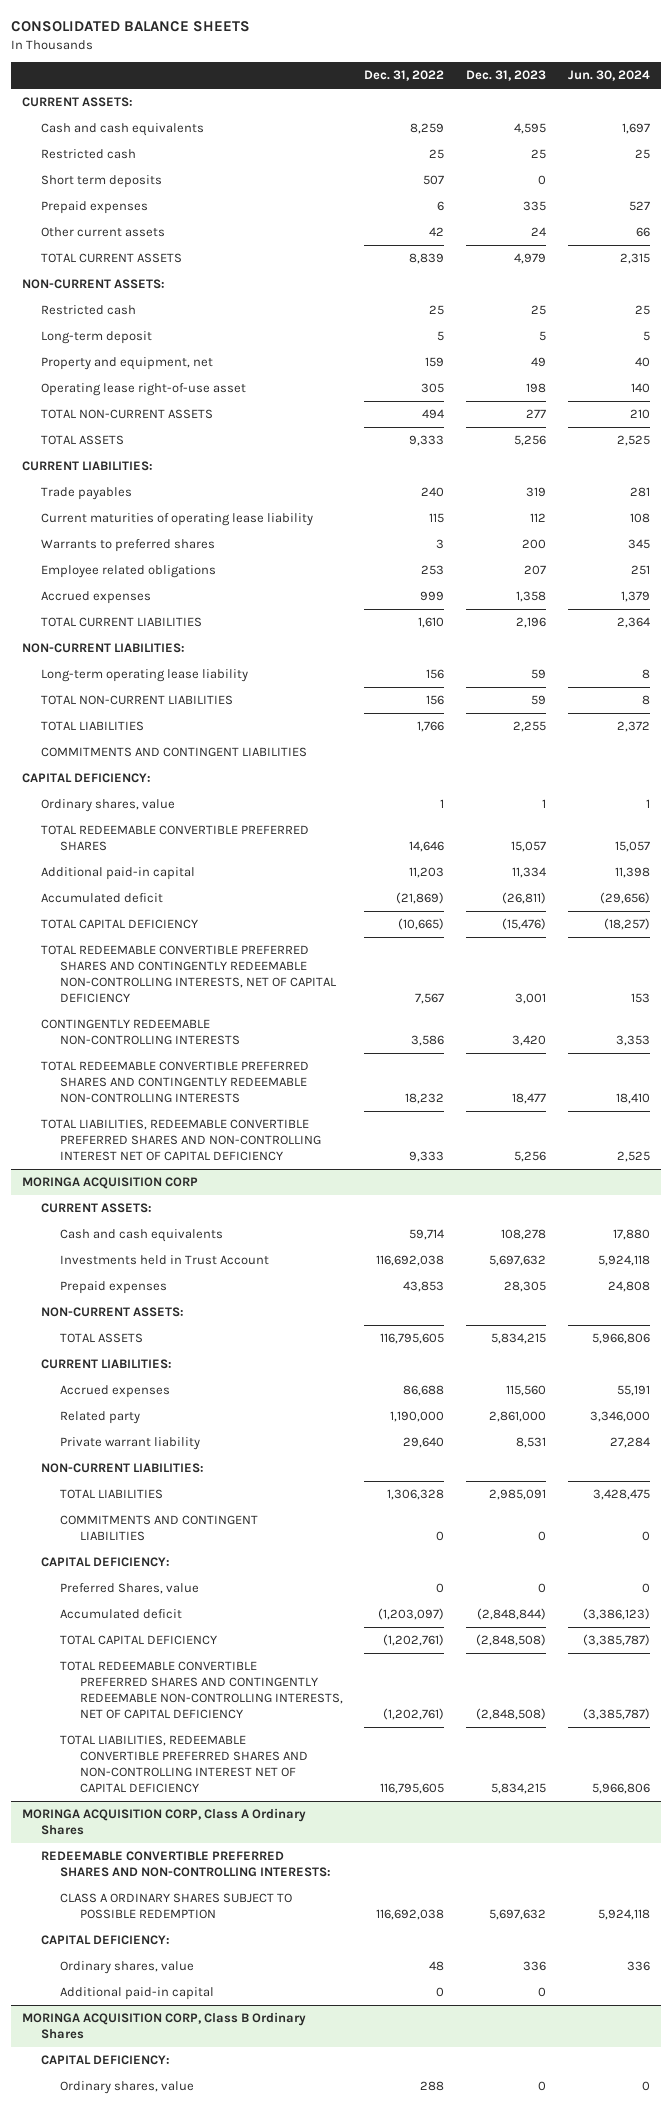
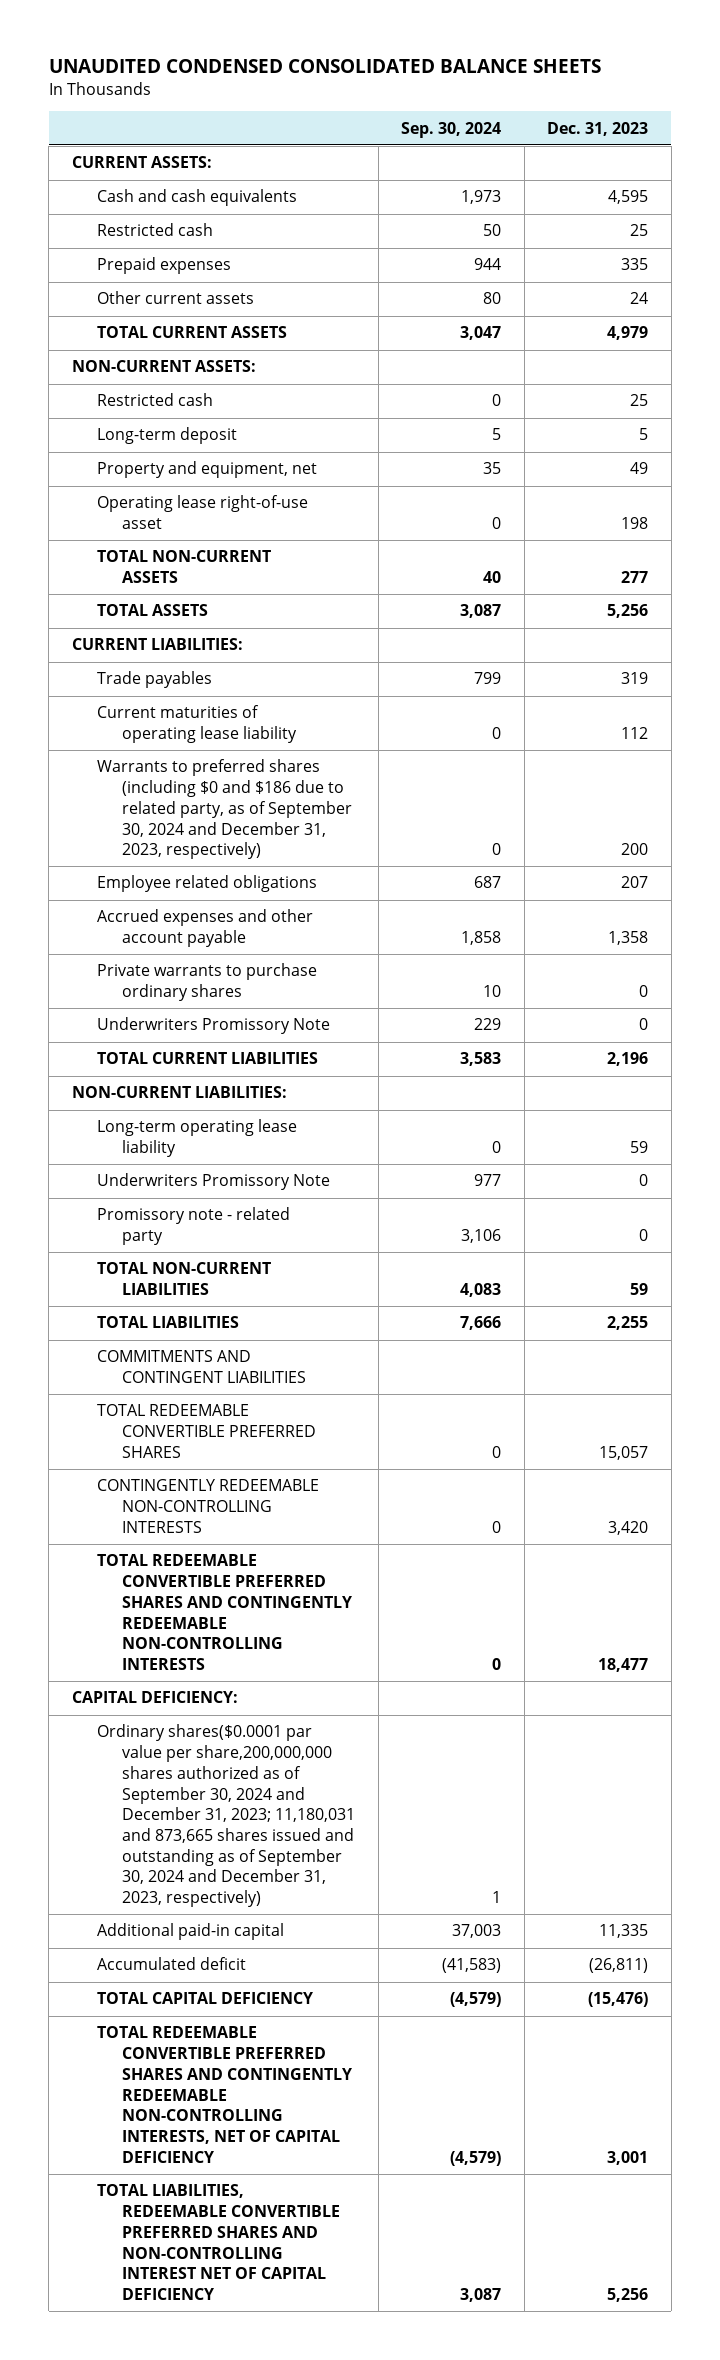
- CONSOLIDATED BALANCE SHEETS
+ UNAUDITED CONDENSED CONSOLIDATED BALANCE SHEETS
- | Dec. 31, 2022 | Dec. 31, 2023 | Jun. 30, 2024
+ | Sep. 30, 2024 | Dec. 31, 2023
- Short term deposits | 507 | 0 |
- Warrants to preferred shares | 3 | 200 | 345
+ Warrants to preferred shares (including $0 and $186 due to related party, as of September 30, 2024 and December 31, 2023, respectively) | 0 | 200
- Accrued expenses | 999 | 1,358 | 1,379
+ Accrued expenses and other account payable | 1,858 | 1,358
+ Private warrants to purchase ordinary shares | 10 | 0
+ Underwriters Promissory Note | 229 | 0
+ Underwriters Promissory Note | 977 | 0
+ Promissory note - related party | 3,106 | 0
- Ordinary shares, value | 1 | 1 | 1
- Additional paid-in capital | 11,203 | 11,334 | 11,398
moved up: CONTINGENTLY REDEEMABLE NON-CONTROLLING INTERESTS | 0 | 3,420
moved up: TOTAL REDEEMABLE CONVERTIBLE PREFERRED SHARES AND CONTINGENTLY REDEEMABLE NON-CONTROLLING INTERESTS | 0 | 18,477
moved down: CAPITAL DEFICIENCY:
+ Ordinary shares($0.0001 par value per share,200,000,000 shares authorized as of September 30, 2024 and December 31, 2023; 11,180,031 and 873,665 shares issued and outstanding as of September 30, 2024 and December 31, 2023, respectively) | 1 |
+ Additional paid-in capital | 37,003 | 11,335
- MORINGA ACQUISITION CORP
- CURRENT ASSETS:
- Cash and cash equivalents | 59,714 | 108,278 | 17,880
- Investments held in Trust Account | 116,692,038 | 5,697,632 | 5,924,118
- Prepaid expenses | 43,853 | 28,305 | 24,808
- NON-CURRENT ASSETS:
- TOTAL ASSETS | 116,795,605 | 5,834,215 | 5,966,806
- CURRENT LIABILITIES:
- Accrued expenses | 86,688 | 115,560 | 55,191
- Related party | 1,190,000 | 2,861,000 | 3,346,000
- Private warrant liability | 29,640 | 8,531 | 27,284
- NON-CURRENT LIABILITIES:
- TOTAL LIABILITIES | 1,306,328 | 2,985,091 | 3,428,475
- COMMITMENTS AND CONTINGENT LIABILITIES | 0 | 0 | 0
- CAPITAL DEFICIENCY:
- Preferred Shares, value | 0 | 0 | 0
- Accumulated deficit | (1,203,097) | (2,848,844) | (3,386,123)
- TOTAL CAPITAL DEFICIENCY | (1,202,761) | (2,848,508) | (3,385,787)
- TOTAL REDEEMABLE CONVERTIBLE PREFERRED SHARES AND CONTINGENTLY REDEEMABLE NON-CONTROLLING INTERESTS, NET OF CAPITAL DEFICIENCY | (1,202,761) | (2,848,508) | (3,385,787)
- TOTAL LIABILITIES, REDEEMABLE CONVERTIBLE PREFERRED SHARES AND NON-CONTROLLING INTEREST NET OF CAPITAL DEFICIENCY | 116,795,605 | 5,834,215 | 5,966,806
- MORINGA ACQUISITION CORP, Class A Ordinary Shares
- REDEEMABLE CONVERTIBLE PREFERRED SHARES AND NON-CONTROLLING INTERESTS:
- CLASS A ORDINARY SHARES SUBJECT TO POSSIBLE REDEMPTION | 116,692,038 | 5,697,632 | 5,924,118
- CAPITAL DEFICIENCY:
- Ordinary shares, value | 48 | 336 | 336
- Additional paid-in capital | 0 | 0 |
- MORINGA ACQUISITION CORP, Class B Ordinary Shares
- CAPITAL DEFICIENCY:
- Ordinary shares, value | 288 | 0 | 0

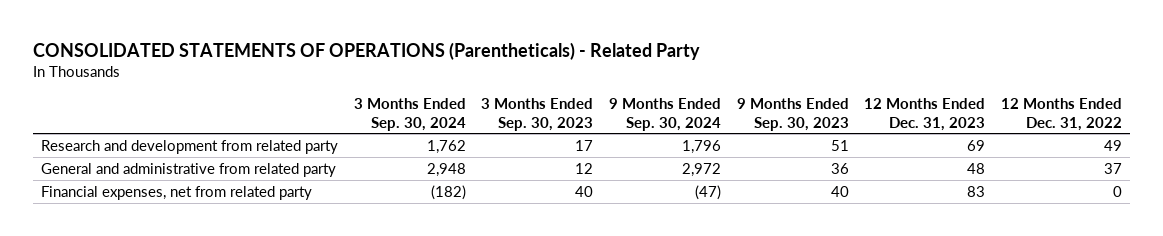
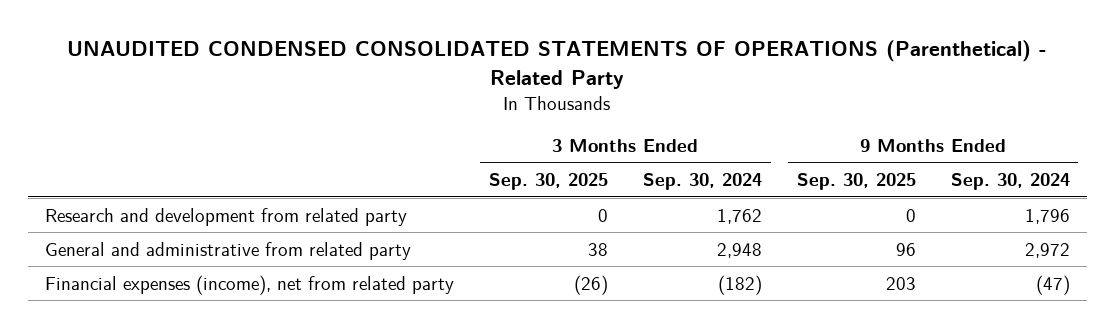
- CONSOLIDATED STATEMENTS OF OPERATIONS (Parentheticals) - Related Party
+ UNAUDITED CONDENSED CONSOLIDATED STATEMENTS OF OPERATIONS (Parenthetical) - Related Party
- | 3 Months Ended Sep. 30, 2024 | 3 Months Ended Sep. 30, 2023 | 9 Months Ended Sep. 30, 2024 | 9 Months Ended Sep. 30, 2023 | 12 Months Ended Dec. 31, 2023 | 12 Months Ended Dec. 31, 2022
+ | 3 Months Ended Sep. 30, 2025 | 3 Months Ended Sep. 30, 2024 | 9 Months Ended Sep. 30, 2025 | 9 Months Ended Sep. 30, 2024
- Financial expenses, net from related party | (182) | 40 | (47) | 40 | 83 | 0
+ Financial expenses (income), net from related party | (26) | (182) | 203 | (47)

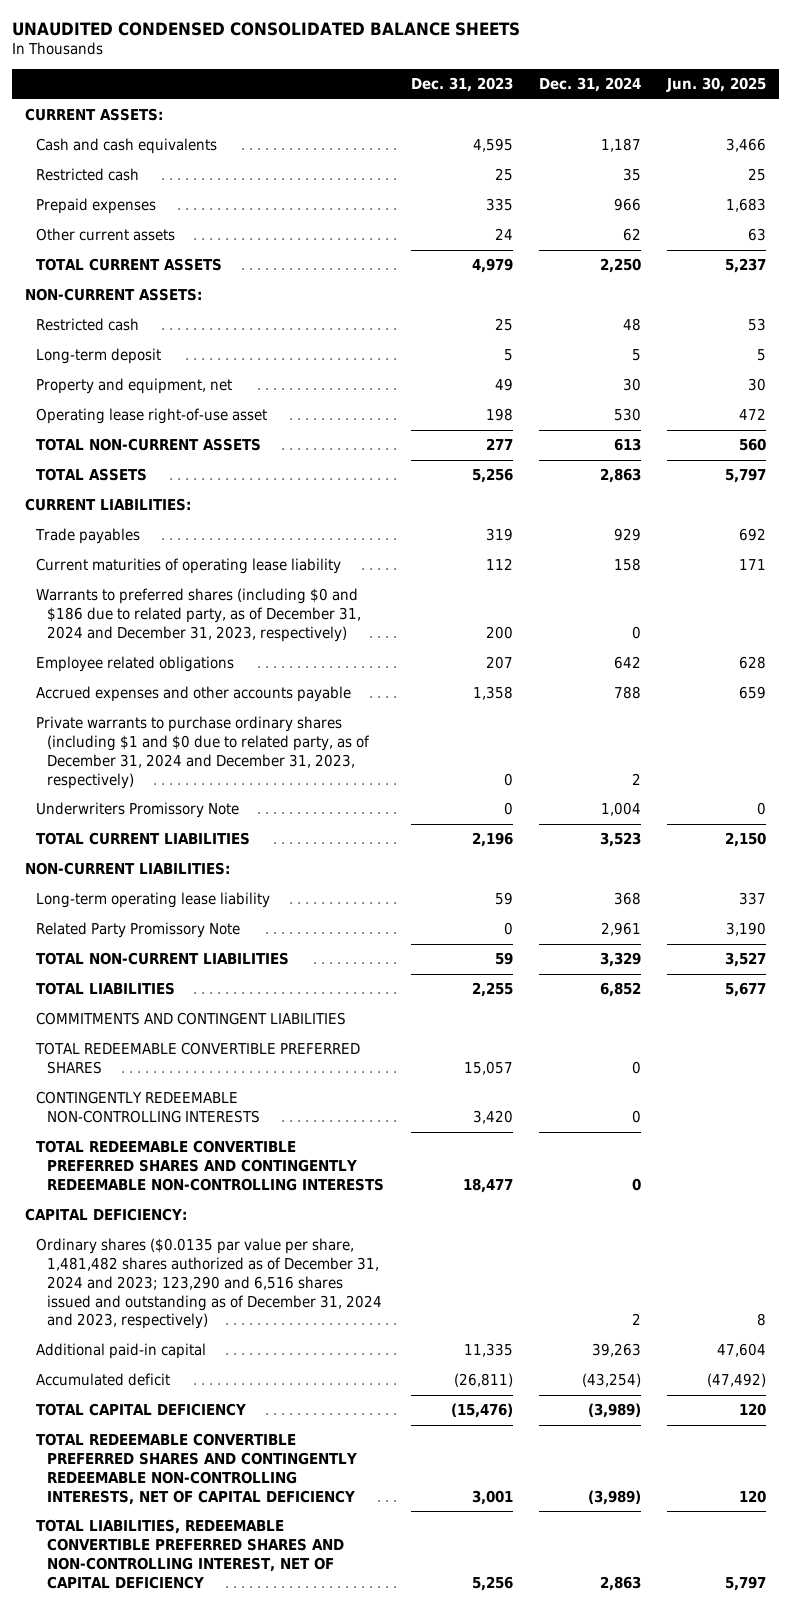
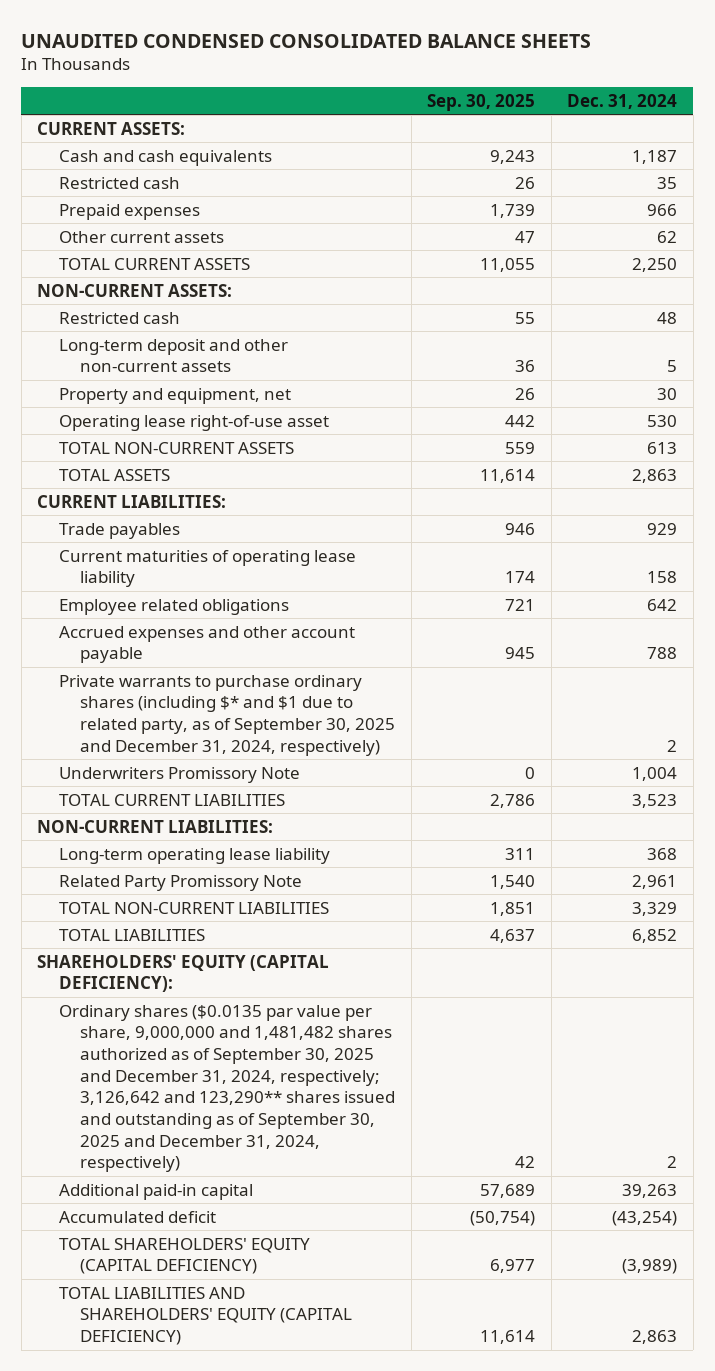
- | Dec. 31, 2023 | Dec. 31, 2024 | Jun. 30, 2025
+ | Sep. 30, 2025 | Dec. 31, 2024
- Long-term deposit | 5 | 5 | 5
+ Long-term deposit and other non-current assets | 36 | 5
- Warrants to preferred shares (including $0 and $186 due to related party, as of December 31, 2024 and December 31, 2023, respectively) | 200 | 0 |
- Accrued expenses and other accounts payable | 1,358 | 788 | 659
- Private warrants to purchase ordinary shares (including $1 and $0 due to related party, as of December 31, 2024 and December 31, 2023, respectively) | 0 | 2 |
+ Accrued expenses and other account payable | 945 | 788
+ Private warrants to purchase ordinary shares (including $* and $1 due to related party, as of September 30, 2025 and December 31, 2024, respectively) | | 2
- COMMITMENTS AND CONTINGENT LIABILITIES
- TOTAL REDEEMABLE CONVERTIBLE PREFERRED SHARES | 15,057 | 0 |
- CONTINGENTLY REDEEMABLE NON-CONTROLLING INTERESTS | 3,420 | 0 |
- TOTAL REDEEMABLE CONVERTIBLE PREFERRED SHARES AND CONTINGENTLY REDEEMABLE NON-CONTROLLING INTERESTS | 18,477 | 0 |
- CAPITAL DEFICIENCY:
- Ordinary shares ($0.0135 par value per share, 1,481,482 shares authorized as of December 31, 2024 and 2023; 123,290 and 6,516 shares issued and outstanding as of December 31, 2024 and 2023, respectively) | | 2 | 8
+ SHAREHOLDERS' EQUITY (CAPITAL DEFICIENCY):
+ Ordinary shares ($0.0135 par value per share, 9,000,000 and 1,481,482 shares authorized as of September 30, 2025 and December 31, 2024, respectively; 3,126,642 and 123,290** shares issued and outstanding as of September 30, 2025 and December 31, 2024, respectively) | 42 | 2
- TOTAL CAPITAL DEFICIENCY | (15,476) | (3,989) | 120
- TOTAL REDEEMABLE CONVERTIBLE PREFERRED SHARES AND CONTINGENTLY REDEEMABLE NON-CONTROLLING INTERESTS, NET OF CAPITAL DEFICIENCY | 3,001 | (3,989) | 120
- TOTAL LIABILITIES, REDEEMABLE CONVERTIBLE PREFERRED SHARES AND NON-CONTROLLING INTEREST, NET OF CAPITAL DEFICIENCY | 5,256 | 2,863 | 5,797
+ TOTAL SHAREHOLDERS' EQUITY (CAPITAL DEFICIENCY) | 6,977 | (3,989)
+ TOTAL LIABILITIES AND SHAREHOLDERS' EQUITY (CAPITAL DEFICIENCY) | 11,614 | 2,863

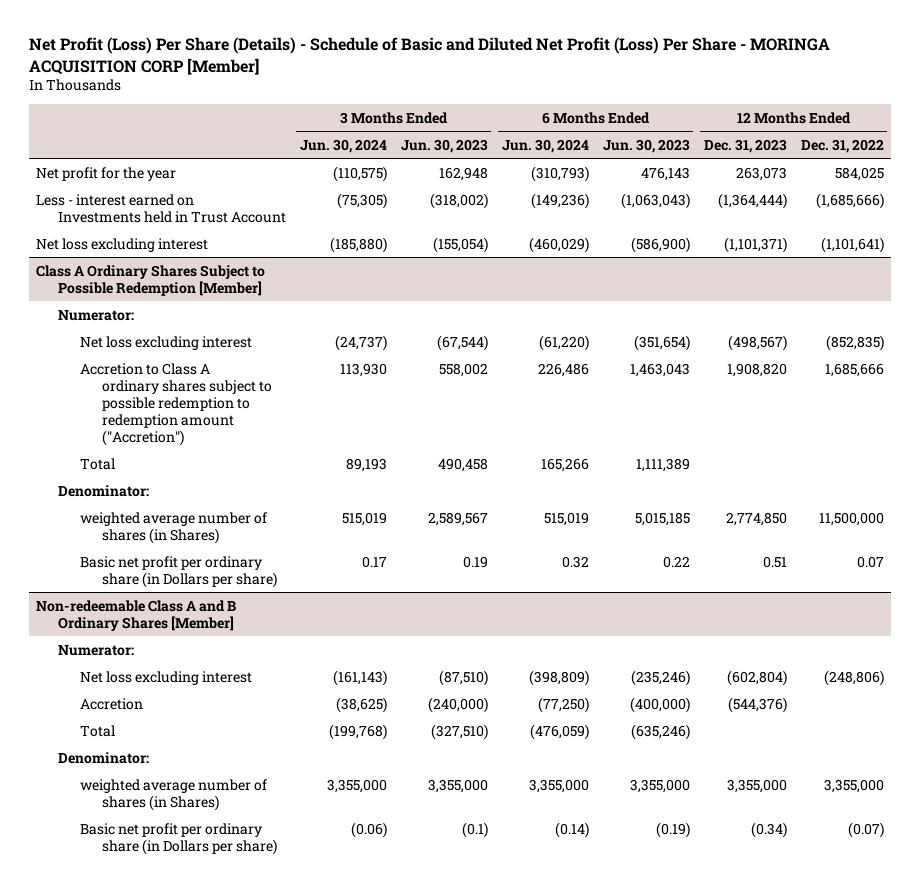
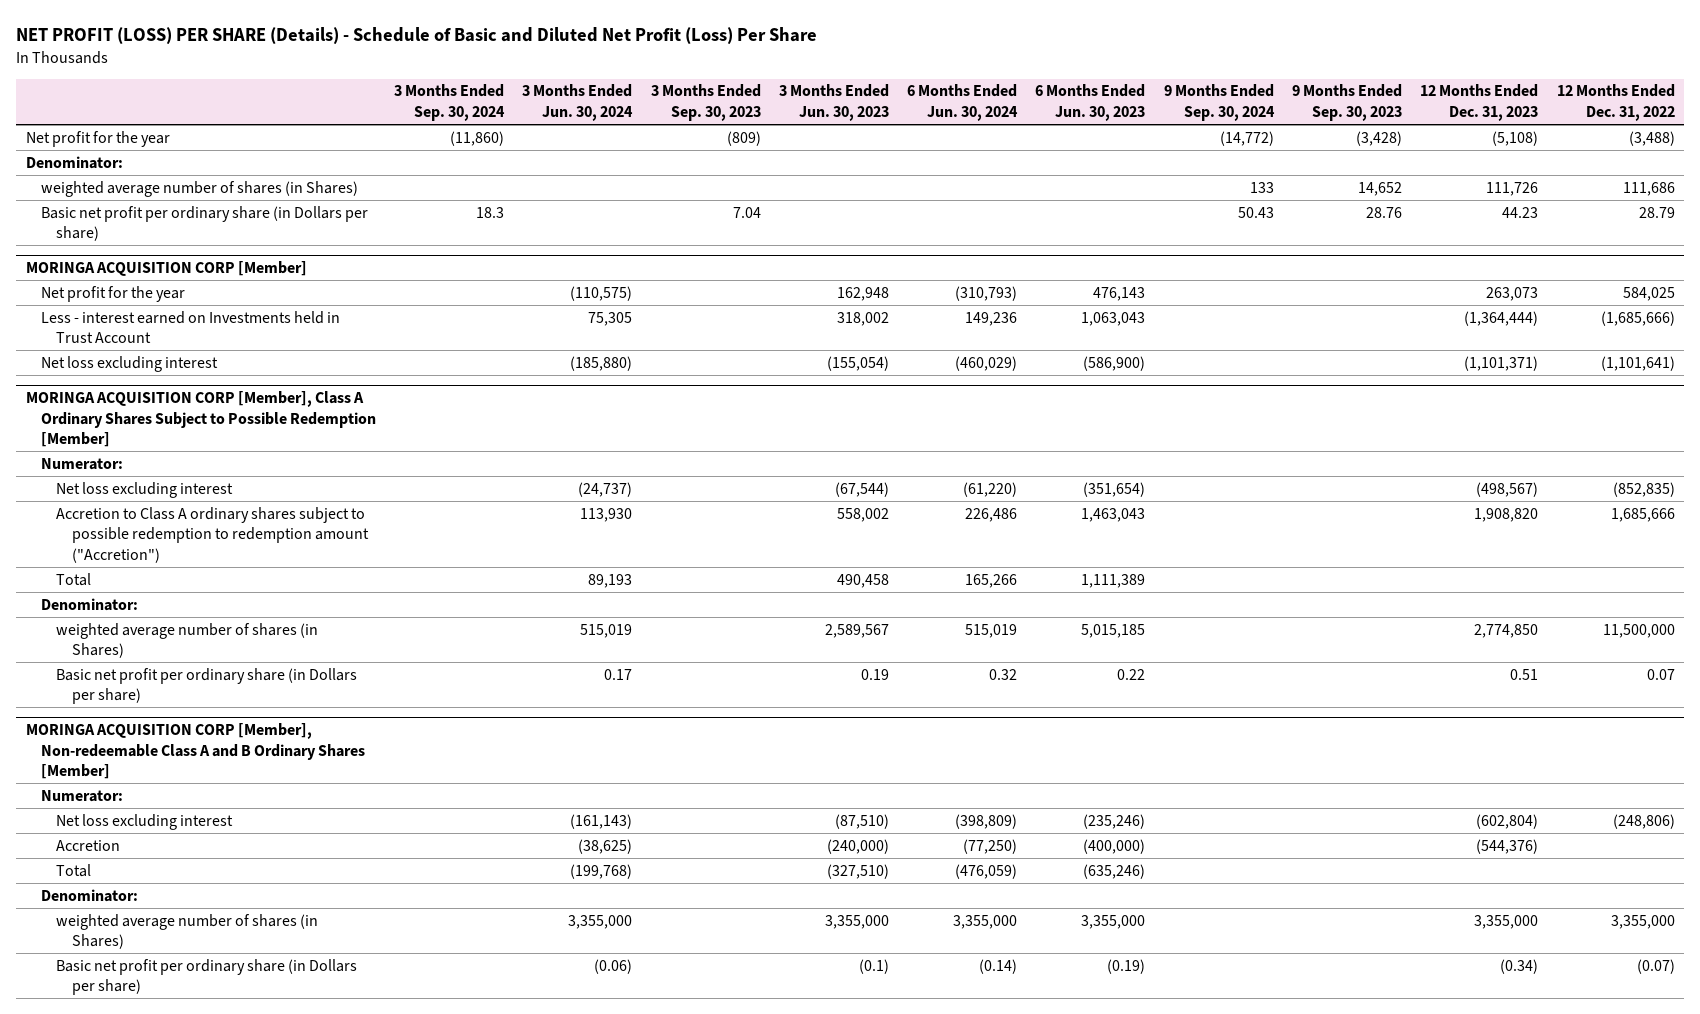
- Net Profit (Loss) Per Share (Details) - Schedule of Basic and Diluted Net Profit (Loss) Per Share - MORINGA ACQUISITION CORP [Member]
+ NET PROFIT (LOSS) PER SHARE (Details) - Schedule of Basic and Diluted Net Profit (Loss) Per Share
- | 3 Months Ended Jun. 30, 2024 | 3 Months Ended Jun. 30, 2023 | 6 Months Ended Jun. 30, 2024 | 6 Months Ended Jun. 30, 2023 | 12 Months Ended Dec. 31, 2023 | 12 Months Ended Dec. 31, 2022
+ | 3 Months Ended Sep. 30, 2024 | 3 Months Ended Jun. 30, 2024 | 3 Months Ended Sep. 30, 2023 | 3 Months Ended Jun. 30, 2023 | 6 Months Ended Jun. 30, 2024 | 6 Months Ended Jun. 30, 2023 | 9 Months Ended Sep. 30, 2024 | 9 Months Ended Sep. 30, 2023 | 12 Months Ended Dec. 31, 2023 | 12 Months Ended Dec. 31, 2022
+ Net profit for the year | (11,860) | | (809) | | | | (14,772) | (3,428) | (5,108) | (3,488)
+ Denominator:
+ weighted average number of shares (in Shares) | | | | | | | 133 | 14,652 | 111,726 | 111,686
+ Basic net profit per ordinary share (in Dollars per share) | 18.3 | | 7.04 | | | | 50.43 | 28.76 | 44.23 | 28.79
+ MORINGA ACQUISITION CORP [Member]
- Less - interest earned on Investments held in Trust Account | (75,305) | (318,002) | (149,236) | (1,063,043) | (1,364,444) | (1,685,666)
+ Less - interest earned on Investments held in Trust Account | | 75,305 | | 318,002 | 149,236 | 1,063,043 | | | (1,364,444) | (1,685,666)
- Class A Ordinary Shares Subject to Possible Redemption [Member]
+ MORINGA ACQUISITION CORP [Member], Class A Ordinary Shares Subject to Possible Redemption [Member]
- Non-redeemable Class A and B Ordinary Shares [Member]
+ MORINGA ACQUISITION CORP [Member], Non-redeemable Class A and B Ordinary Shares [Member]

